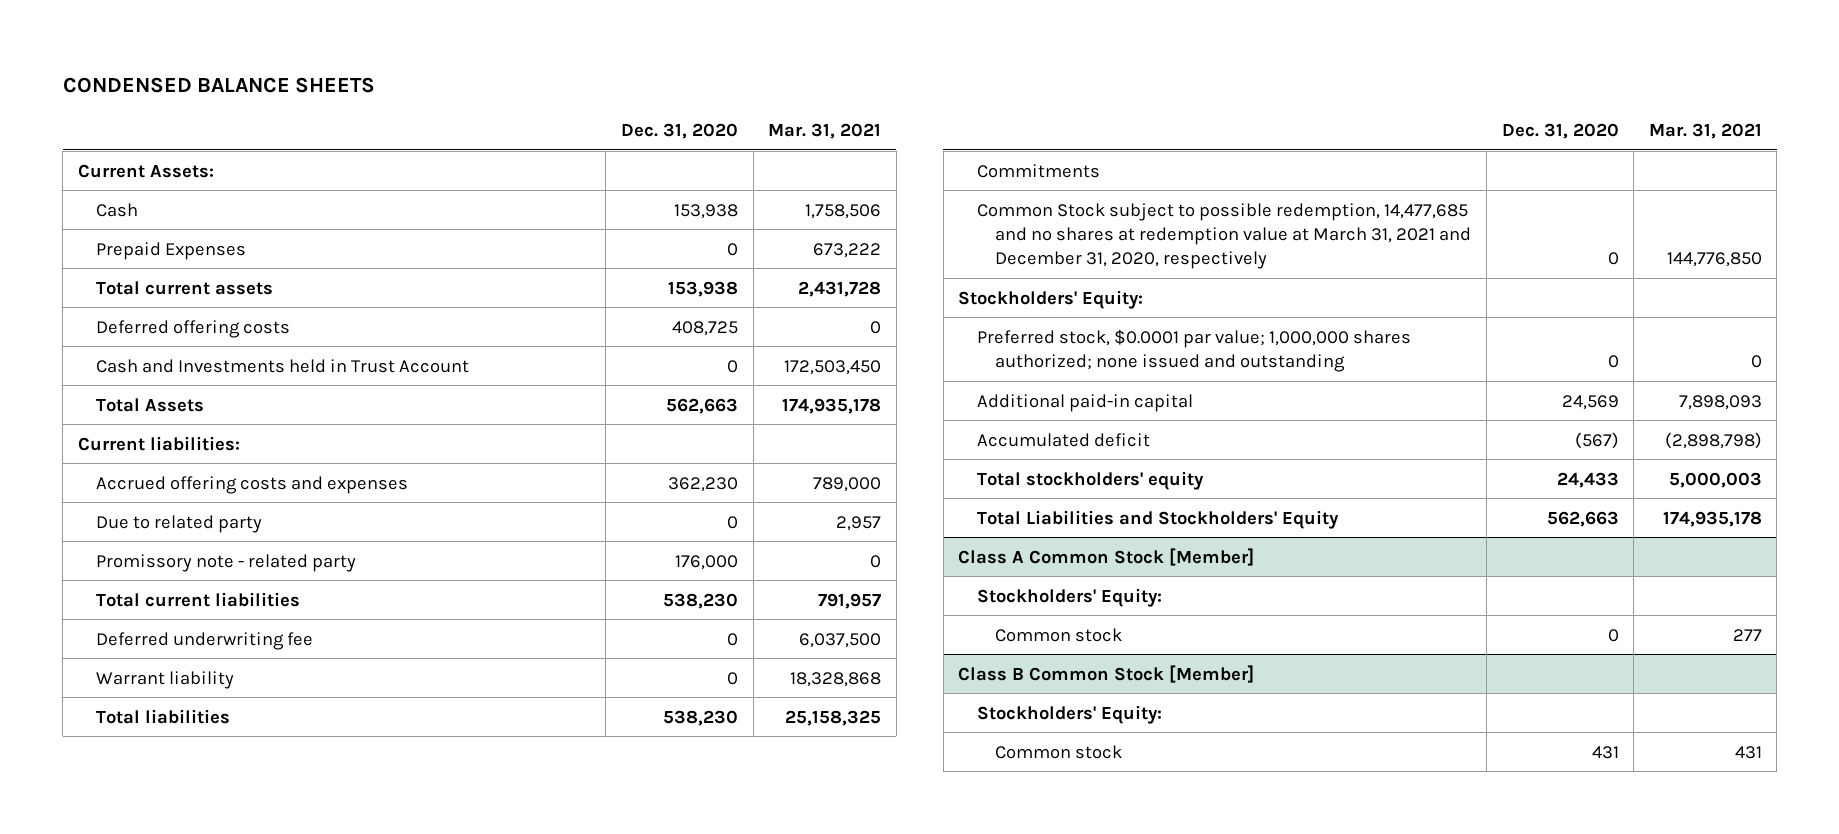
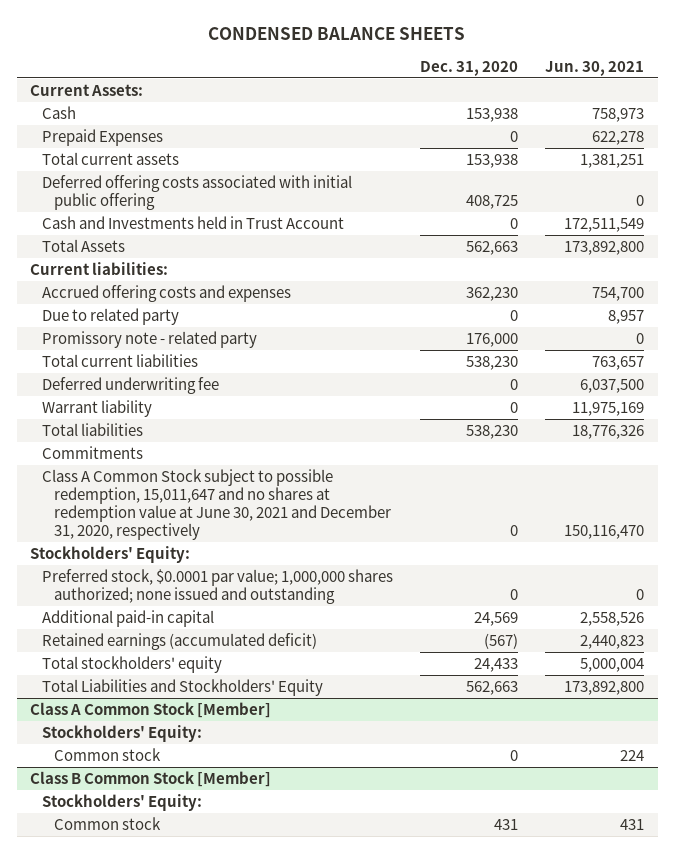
- | Dec. 31, 2020 | Mar. 31, 2021
+ | Dec. 31, 2020 | Jun. 30, 2021
- Deferred offering costs | 408,725 | 0
+ Deferred offering costs associated with initial public offering | 408,725 | 0
- Common Stock subject to possible redemption, 14,477,685 and no shares at redemption value at March 31, 2021 and December 31, 2020, respectively | 0 | 144,776,850
+ Class A Common Stock subject to possible redemption, 15,011,647 and no shares at redemption value at June 30, 2021 and December 31, 2020, respectively | 0 | 150,116,470
- Accumulated deficit | (567) | (2,898,798)
+ Retained earnings (accumulated deficit) | (567) | 2,440,823

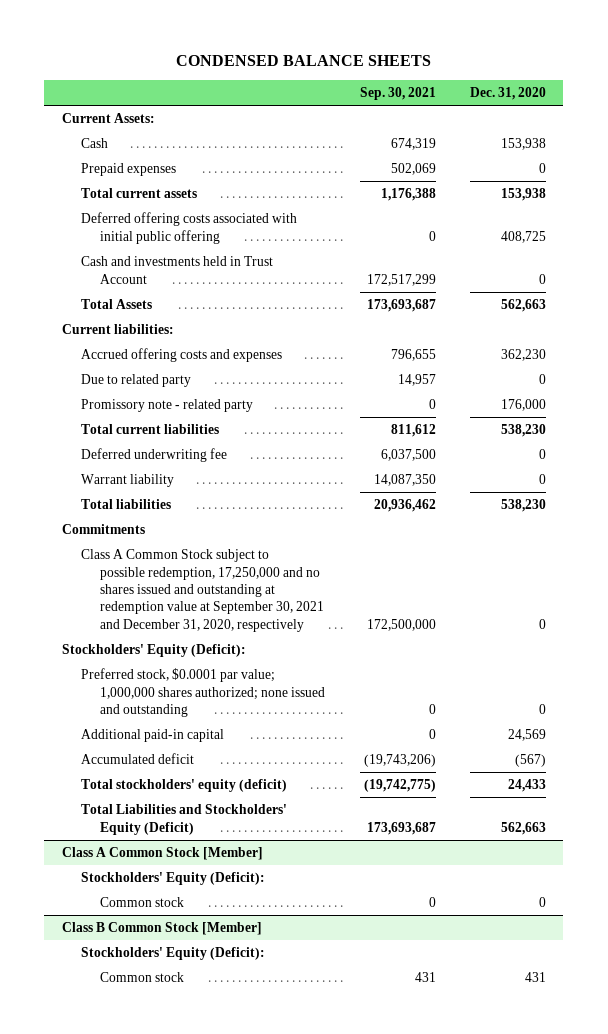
- | Dec. 31, 2020 | Jun. 30, 2021
+ | Sep. 30, 2021 | Dec. 31, 2020
- Prepaid Expenses | 0 | 622,278
+ Prepaid expenses | 502,069 | 0
- Cash and Investments held in Trust Account | 0 | 172,511,549
+ Cash and investments held in Trust Account | 172,517,299 | 0
- Class A Common Stock subject to possible redemption, 15,011,647 and no shares at redemption value at June 30, 2021 and December 31, 2020, respectively | 0 | 150,116,470
- Stockholders' Equity:
+ Class A Common Stock subject to possible redemption, 17,250,000 and no shares issued and outstanding at redemption value at September 30, 2021 and December 31, 2020, respectively | 172,500,000 | 0
+ Stockholders' Equity (Deficit):
- Retained earnings (accumulated deficit) | (567) | 2,440,823
- Total stockholders' equity | 24,433 | 5,000,004
- Total Liabilities and Stockholders' Equity | 562,663 | 173,892,800
+ Accumulated deficit | (19,743,206) | (567)
+ Total stockholders' equity (deficit) | (19,742,775) | 24,433
+ Total Liabilities and Stockholders' Equity (Deficit) | 173,693,687 | 562,663
@ Class A Common Stock [Member]
- Stockholders' Equity:
+ Stockholders' Equity (Deficit):
@ Class B Common Stock [Member]
- Stockholders' Equity:
+ Stockholders' Equity (Deficit):

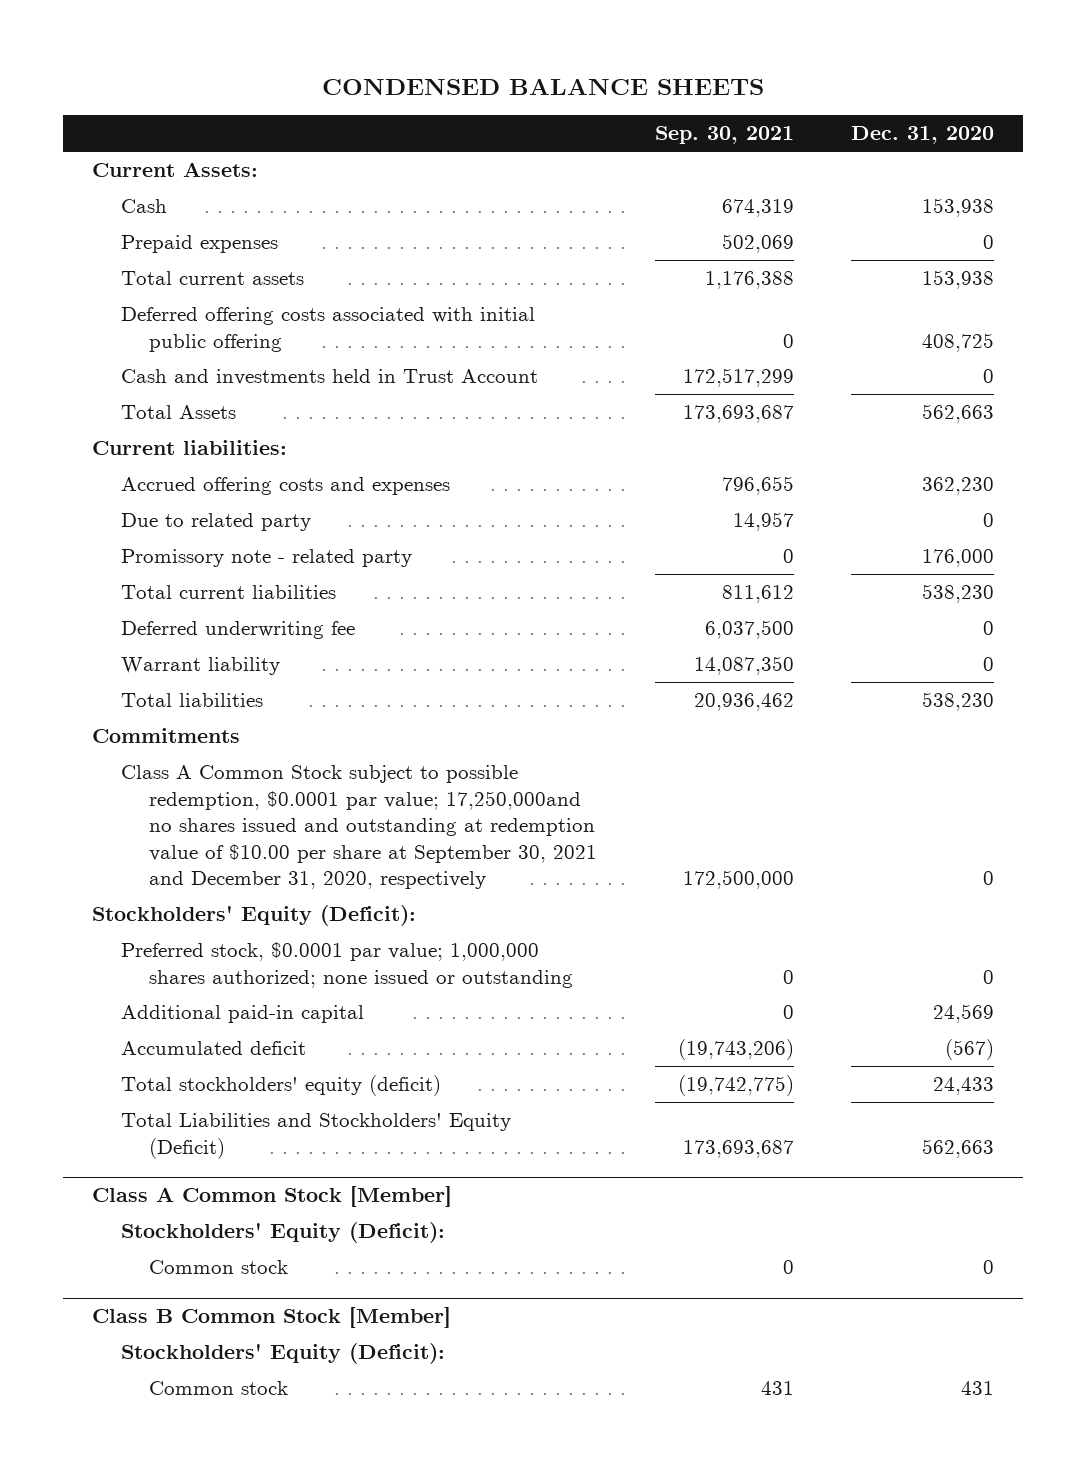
- Class A Common Stock subject to possible redemption, 17,250,000 and no shares issued and outstanding at redemption value at September 30, 2021 and December 31, 2020, respectively | 172,500,000 | 0
+ Class A Common Stock subject to possible redemption, $0.0001 par value; 17,250,000and no shares issued and outstanding at redemption value of $10.00 per share at September 30, 2021 and December 31, 2020, respectively | 172,500,000 | 0
- Preferred stock, $0.0001 par value; 1,000,000 shares authorized; none issued and outstanding | 0 | 0
+ Preferred stock, $0.0001 par value; 1,000,000 shares authorized; none issued or outstanding | 0 | 0

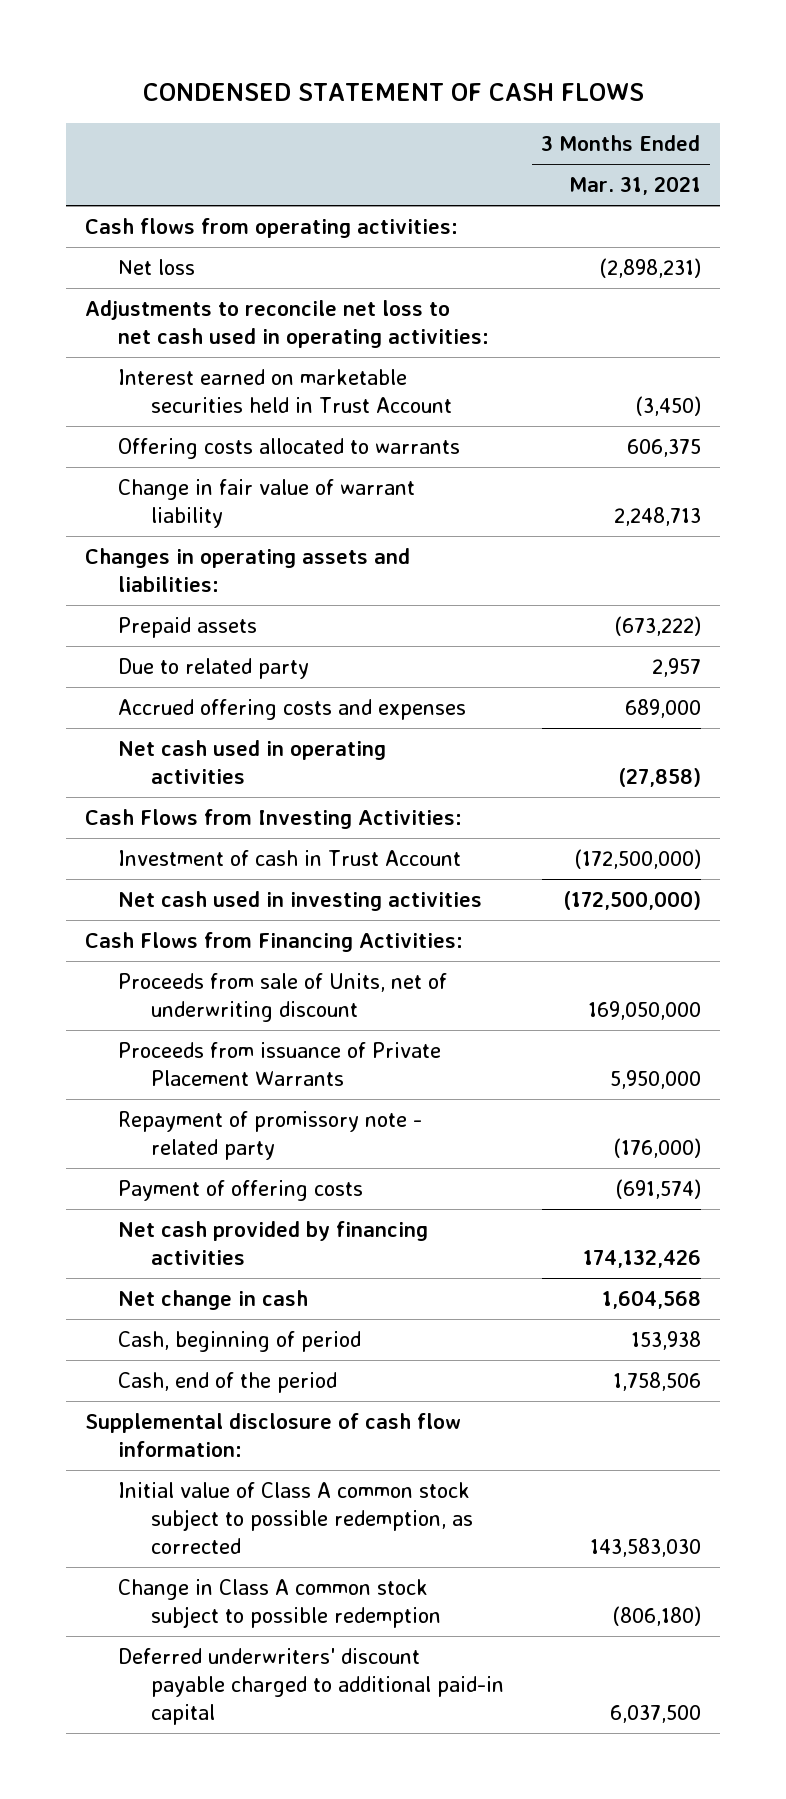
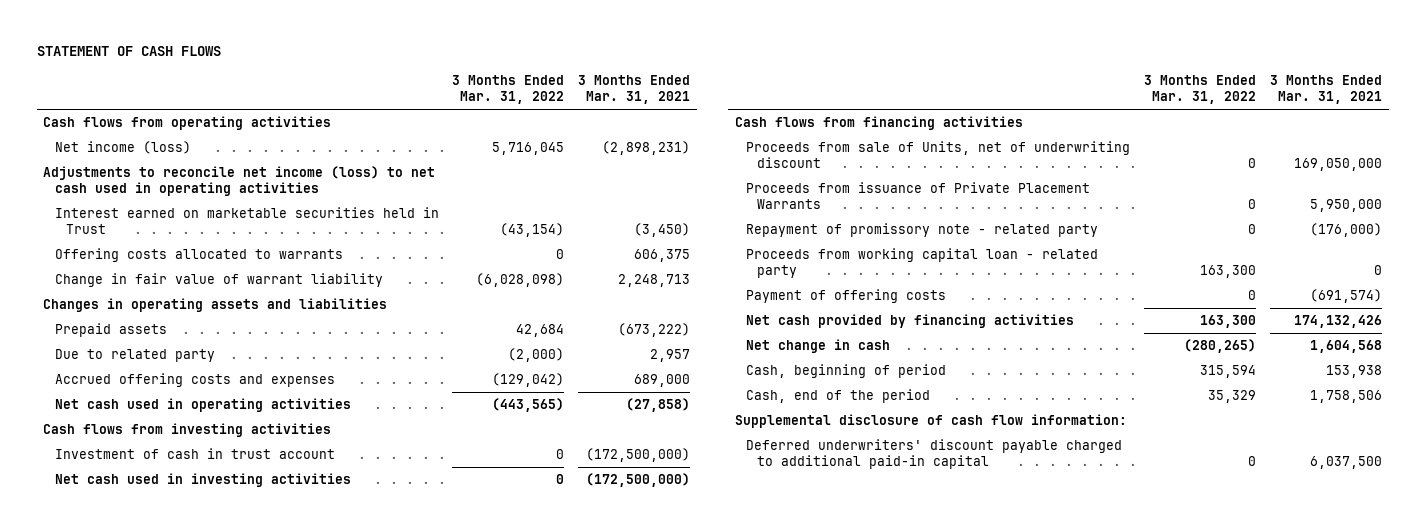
- CONDENSED STATEMENT OF CASH FLOWS
+ STATEMENT OF CASH FLOWS
- | 3 Months Ended Mar. 31, 2021
+ | 3 Months Ended Mar. 31, 2022 | 3 Months Ended Mar. 31, 2021
- Cash flows from operating activities:
- Net loss | (2,898,231)
- Adjustments to reconcile net loss to net cash used in operating activities:
- Interest earned on marketable securities held in Trust Account | (3,450)
+ Cash flows from operating activities
+ Net income (loss) | 5,716,045 | (2,898,231)
+ Adjustments to reconcile net income (loss) to net cash used in operating activities
+ Interest earned on marketable securities held in Trust | (43,154) | (3,450)
- Changes in operating assets and liabilities:
+ Changes in operating assets and liabilities
- Cash Flows from Investing Activities:
- Investment of cash in Trust Account | (172,500,000)
+ Cash flows from investing activities
+ Investment of cash in trust account | 0 | (172,500,000)
- Cash Flows from Financing Activities:
+ Cash flows from financing activities
+ Proceeds from working capital loan - related party | 163,300 | 0
- Initial value of Class A common stock subject to possible redemption, as corrected | 143,583,030
- Change in Class A common stock subject to possible redemption | (806,180)

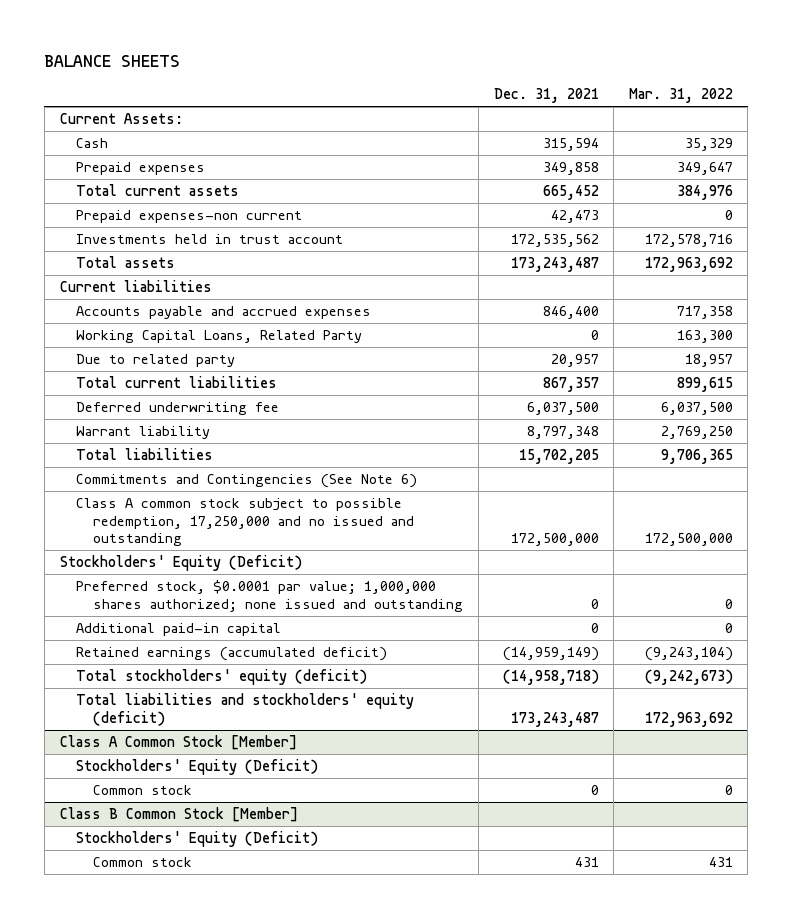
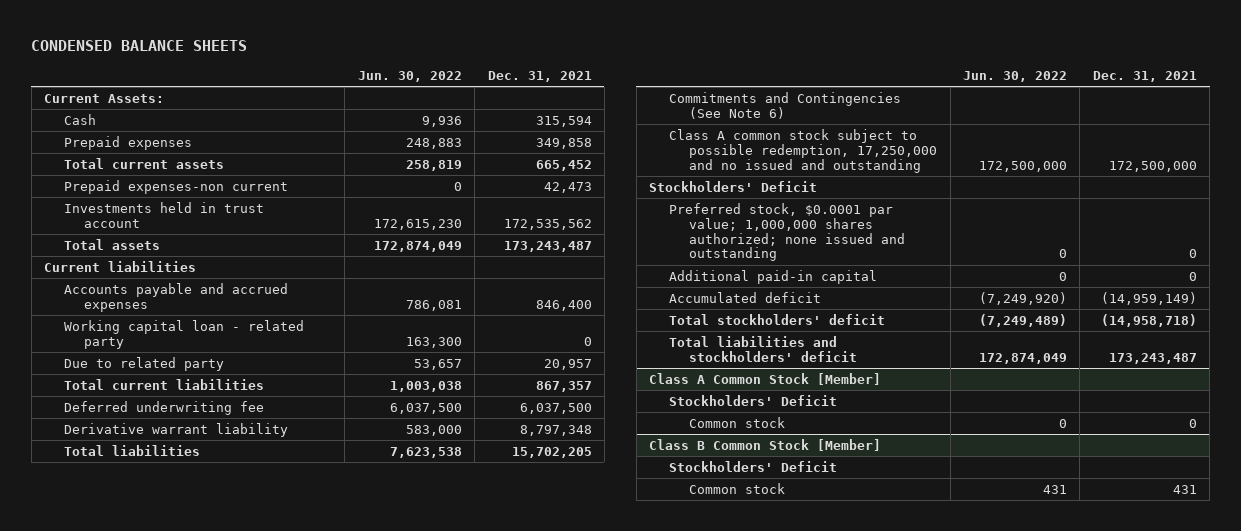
- BALANCE SHEETS
+ CONDENSED BALANCE SHEETS
- | Dec. 31, 2021 | Mar. 31, 2022
+ | Jun. 30, 2022 | Dec. 31, 2021
- Working Capital Loans, Related Party | 0 | 163,300
+ Working capital loan - related party | 163,300 | 0
- Warrant liability | 8,797,348 | 2,769,250
+ Derivative warrant liability | 583,000 | 8,797,348
- Stockholders' Equity (Deficit)
+ Stockholders' Deficit
- Retained earnings (accumulated deficit) | (14,959,149) | (9,243,104)
- Total stockholders' equity (deficit) | (14,958,718) | (9,242,673)
- Total liabilities and stockholders' equity (deficit) | 173,243,487 | 172,963,692
+ Accumulated deficit | (7,249,920) | (14,959,149)
+ Total stockholders' deficit | (7,249,489) | (14,958,718)
+ Total liabilities and stockholders' deficit | 172,874,049 | 173,243,487
@ Class A Common Stock [Member]
- Stockholders' Equity (Deficit)
+ Stockholders' Deficit
@ Class B Common Stock [Member]
- Stockholders' Equity (Deficit)
+ Stockholders' Deficit

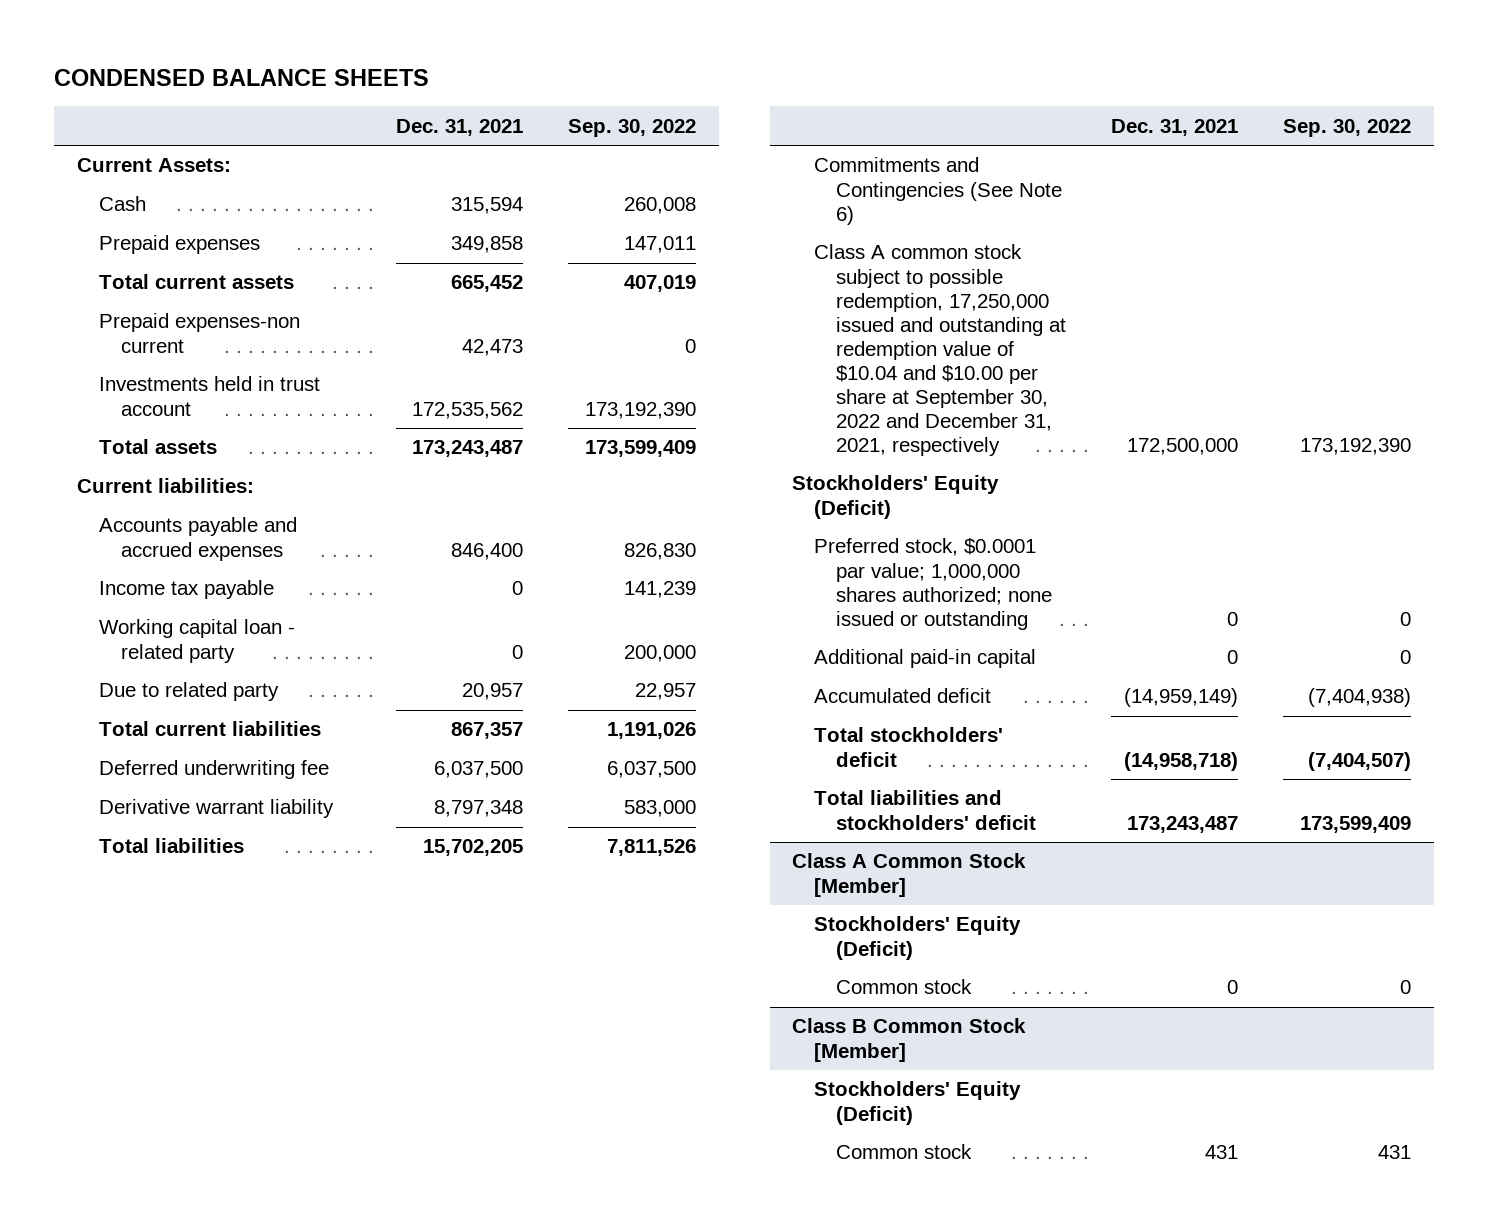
- | Jun. 30, 2022 | Dec. 31, 2021
+ | Dec. 31, 2021 | Sep. 30, 2022
- Current liabilities
+ Current liabilities:
+ Income tax payable | 0 | 141,239
- Class A common stock subject to possible redemption, 17,250,000 and no issued and outstanding | 172,500,000 | 172,500,000
- Stockholders' Deficit
- Preferred stock, $0.0001 par value; 1,000,000 shares authorized; none issued and outstanding | 0 | 0
+ Class A common stock subject to possible redemption, 17,250,000 issued and outstanding at redemption value of $10.04 and $10.00 per share at September 30, 2022 and December 31, 2021, respectively | 172,500,000 | 173,192,390
+ Stockholders' Equity (Deficit)
+ Preferred stock, $0.0001 par value; 1,000,000 shares authorized; none issued or outstanding | 0 | 0
@ Class A Common Stock [Member]
- Stockholders' Deficit
+ Stockholders' Equity (Deficit)
@ Class B Common Stock [Member]
- Stockholders' Deficit
+ Stockholders' Equity (Deficit)

